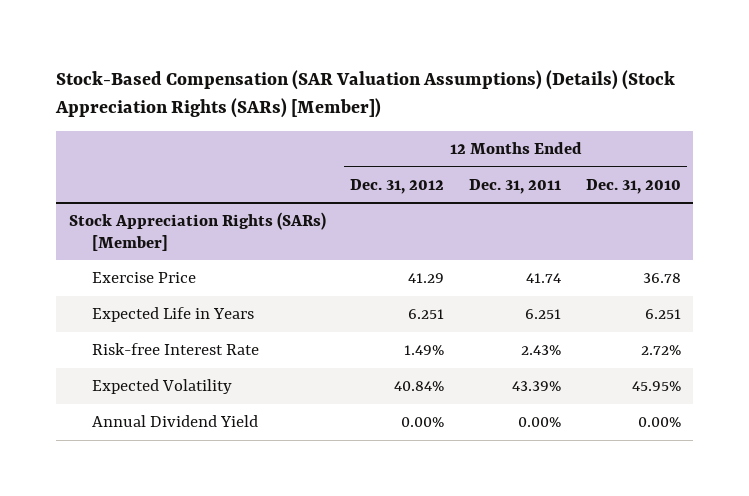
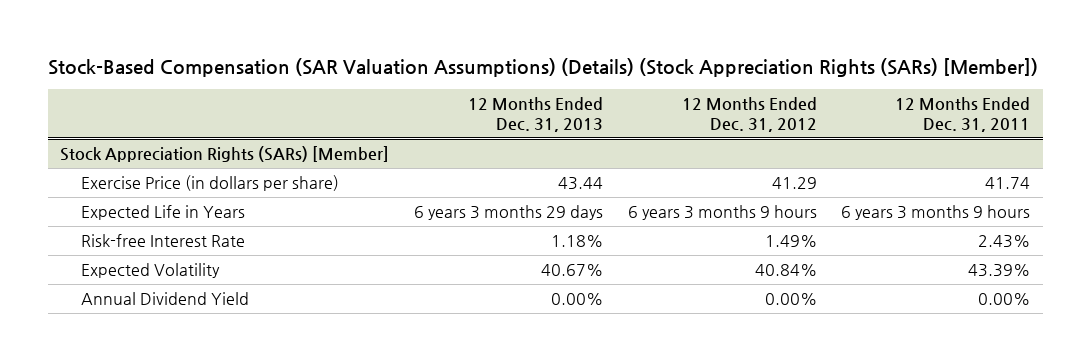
- | 12 Months Ended Dec. 31, 2012 | 12 Months Ended Dec. 31, 2011 | 12 Months Ended Dec. 31, 2010
+ | 12 Months Ended Dec. 31, 2013 | 12 Months Ended Dec. 31, 2012 | 12 Months Ended Dec. 31, 2011
@ Stock Appreciation Rights (SARs) [Member]
- Exercise Price | 41.29 | 41.74 | 36.78
- Expected Life in Years | 6.251 | 6.251 | 6.251
+ Exercise Price (in dollars per share) | 43.44 | 41.29 | 41.74
+ Expected Life in Years | 6 years 3 months 29 days | 6 years 3 months 9 hours | 6 years 3 months 9 hours

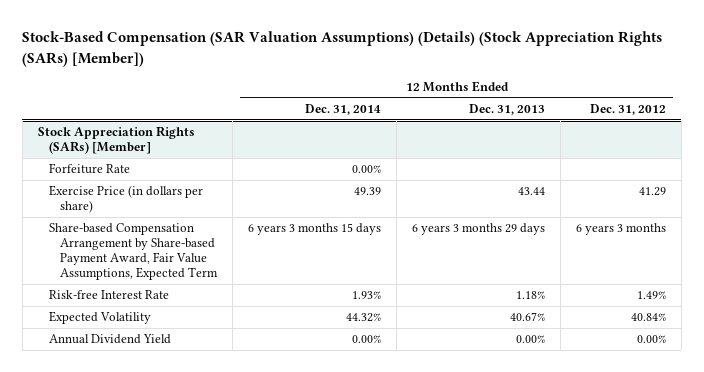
- | 12 Months Ended Dec. 31, 2013 | 12 Months Ended Dec. 31, 2012 | 12 Months Ended Dec. 31, 2011
+ | 12 Months Ended Dec. 31, 2014 | 12 Months Ended Dec. 31, 2013 | 12 Months Ended Dec. 31, 2012
@ Stock Appreciation Rights (SARs) [Member]
+ Forfeiture Rate | 0.00% | |
- Expected Life in Years | 6 years 3 months 29 days | 6 years 3 months 9 hours | 6 years 3 months 9 hours
+ Share-based Compensation Arrangement by Share-based Payment Award, Fair Value Assumptions, Expected Term | 6 years 3 months 15 days | 6 years 3 months 29 days | 6 years 3 months

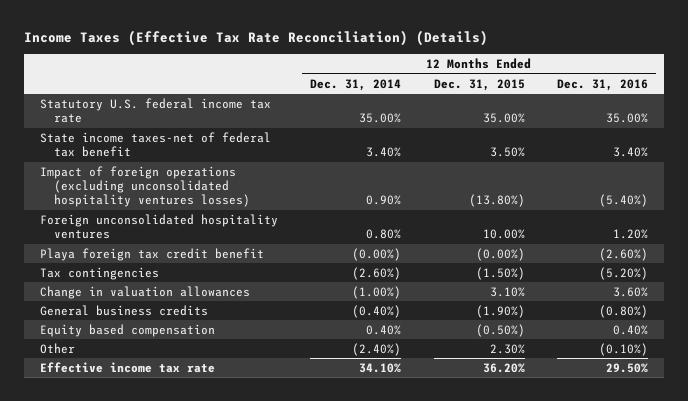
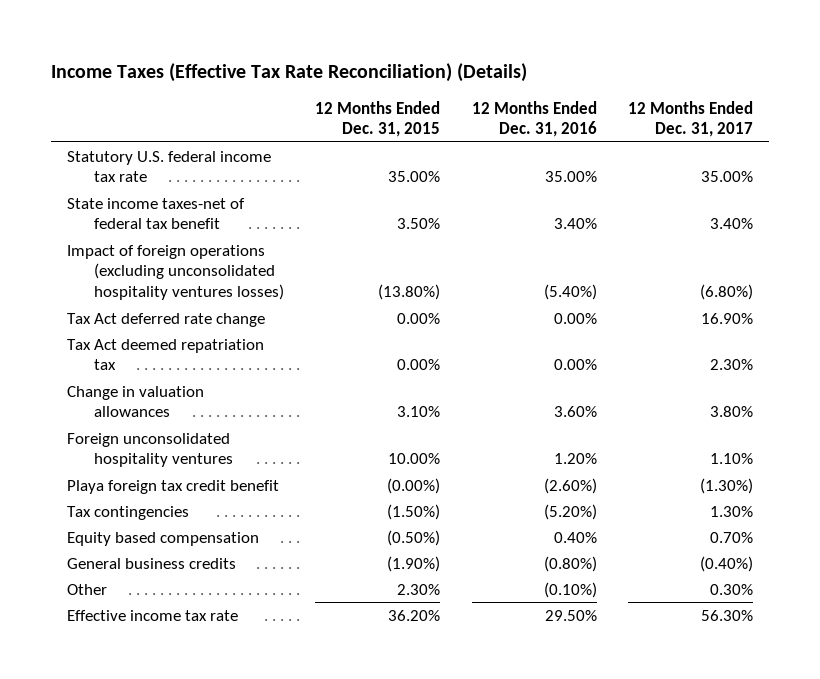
- | 12 Months Ended Dec. 31, 2014 | 12 Months Ended Dec. 31, 2015 | 12 Months Ended Dec. 31, 2016
+ | 12 Months Ended Dec. 31, 2015 | 12 Months Ended Dec. 31, 2016 | 12 Months Ended Dec. 31, 2017
+ Tax Act deferred rate change | 0.00% | 0.00% | 16.90%
+ Tax Act deemed repatriation tax | 0.00% | 0.00% | 2.30%
moved up: Change in valuation allowances | 3.10% | 3.60% | 3.80%
moved down: General business credits | (1.90%) | (0.80%) | (0.40%)

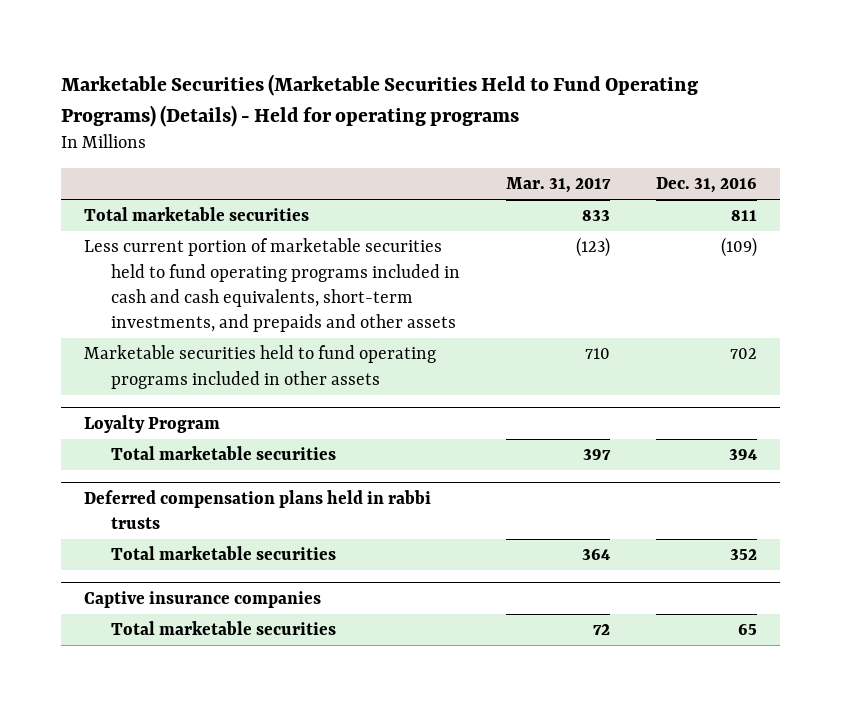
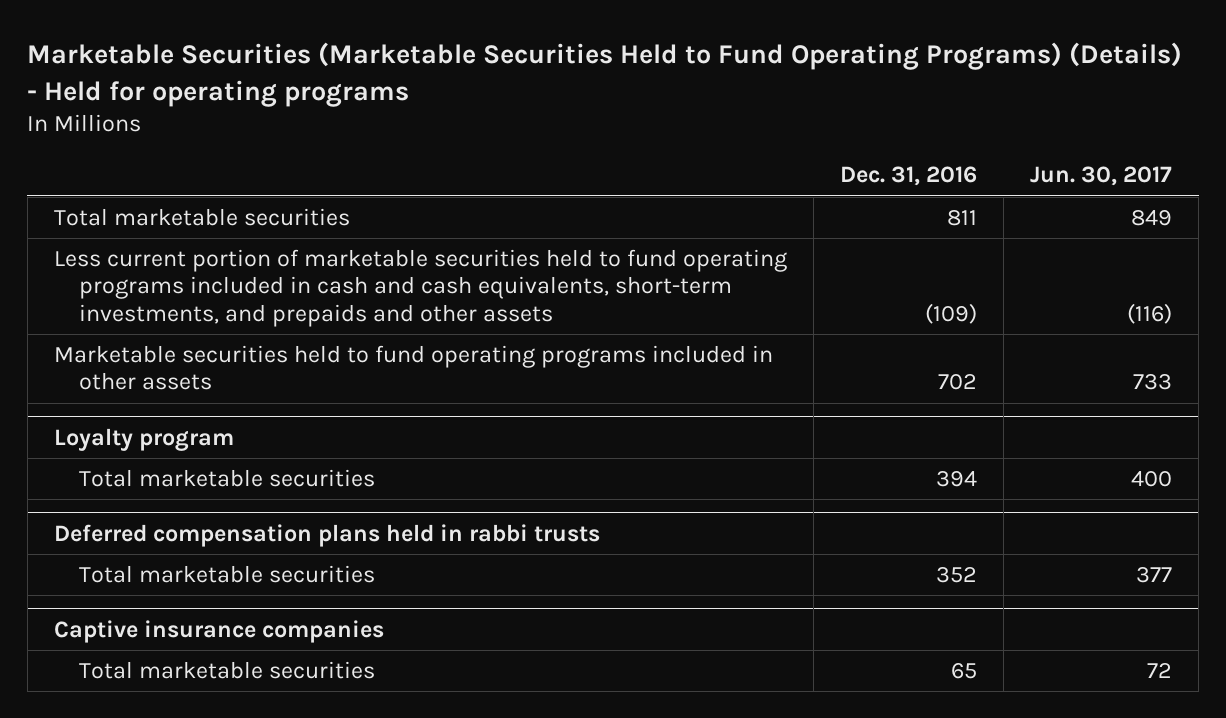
- | Mar. 31, 2017 | Dec. 31, 2016
+ | Dec. 31, 2016 | Jun. 30, 2017
- Loyalty Program
+ Loyalty program

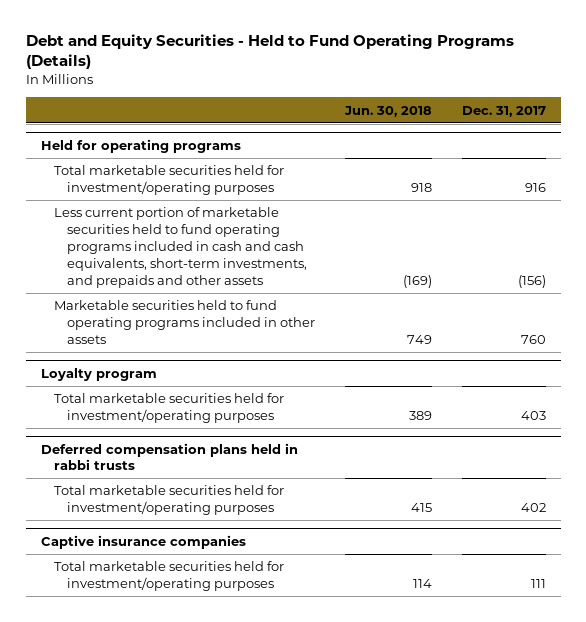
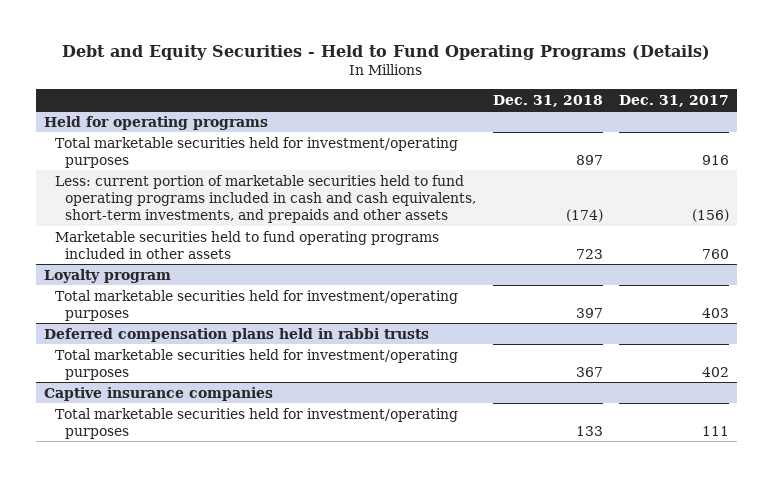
- | Jun. 30, 2018 | Dec. 31, 2017
+ | Dec. 31, 2018 | Dec. 31, 2017
@ Held for operating programs
- Less current portion of marketable securities held to fund operating programs included in cash and cash equivalents, short-term investments, and prepaids and other assets | (169) | (156)
+ Less: current portion of marketable securities held to fund operating programs included in cash and cash equivalents, short-term investments, and prepaids and other assets | (174) | (156)

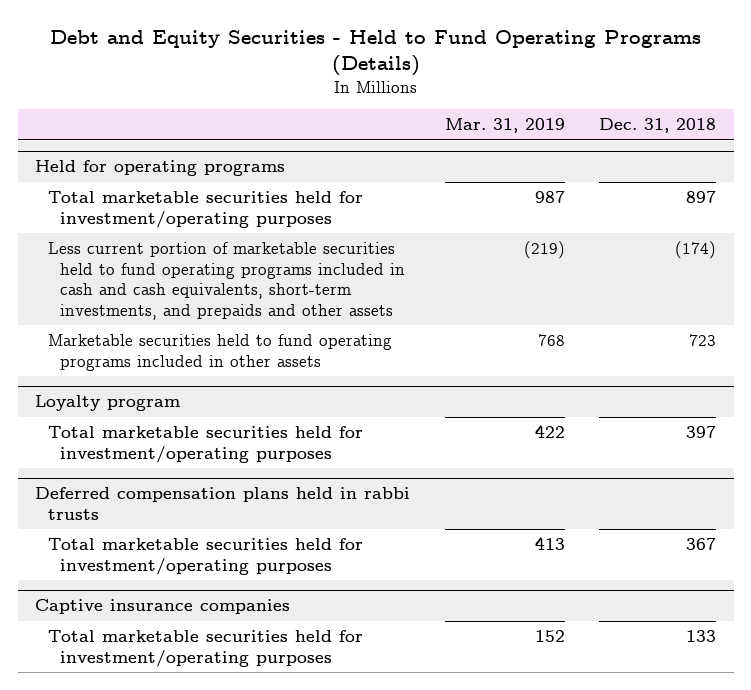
- | Dec. 31, 2018 | Dec. 31, 2017
+ | Mar. 31, 2019 | Dec. 31, 2018
@ Held for operating programs
- Less: current portion of marketable securities held to fund operating programs included in cash and cash equivalents, short-term investments, and prepaids and other assets | (174) | (156)
+ Less current portion of marketable securities held to fund operating programs included in cash and cash equivalents, short-term investments, and prepaids and other assets | (219) | (174)

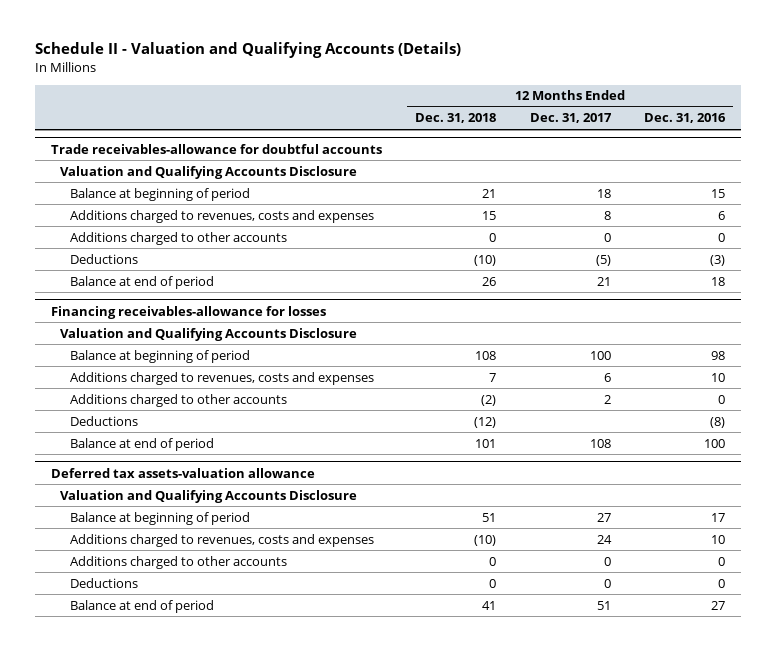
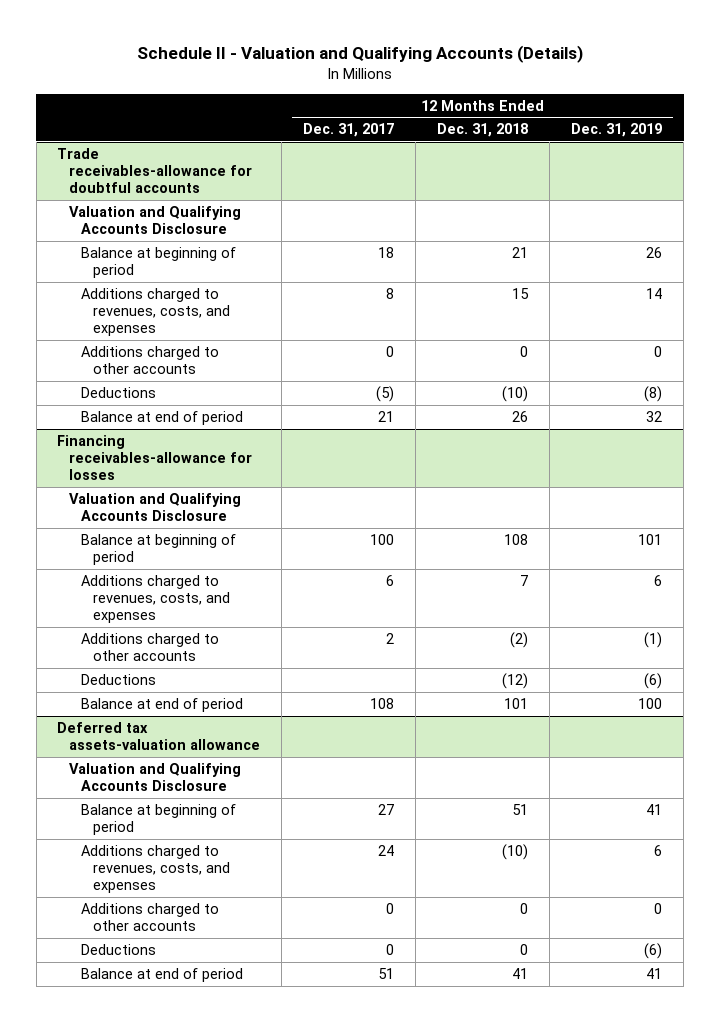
- | 12 Months Ended Dec. 31, 2018 | 12 Months Ended Dec. 31, 2017 | 12 Months Ended Dec. 31, 2016
+ | 12 Months Ended Dec. 31, 2017 | 12 Months Ended Dec. 31, 2018 | 12 Months Ended Dec. 31, 2019
@ Trade receivables-allowance for doubtful accounts
- Additions charged to revenues, costs and expenses | 15 | 8 | 6
+ Additions charged to revenues, costs, and expenses | 8 | 15 | 14
@ Financing receivables-allowance for losses
- Additions charged to revenues, costs and expenses | 7 | 6 | 10
+ Additions charged to revenues, costs, and expenses | 6 | 7 | 6
@ Deferred tax assets-valuation allowance
- Additions charged to revenues, costs and expenses | (10) | 24 | 10
+ Additions charged to revenues, costs, and expenses | 24 | (10) | 6

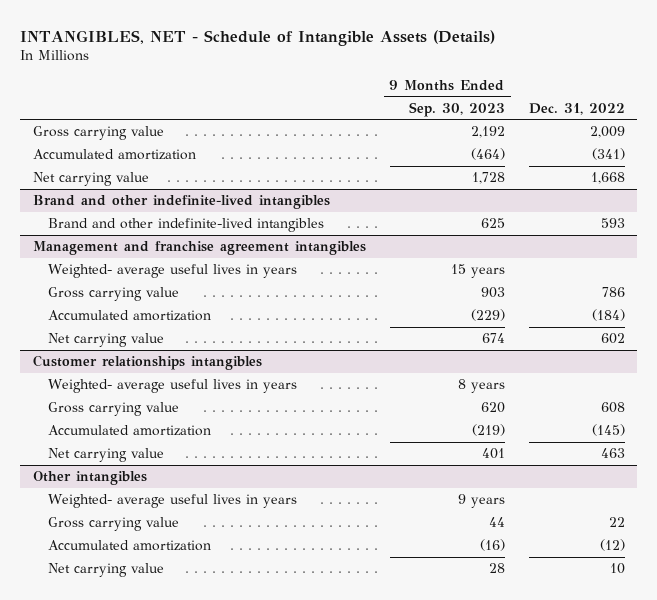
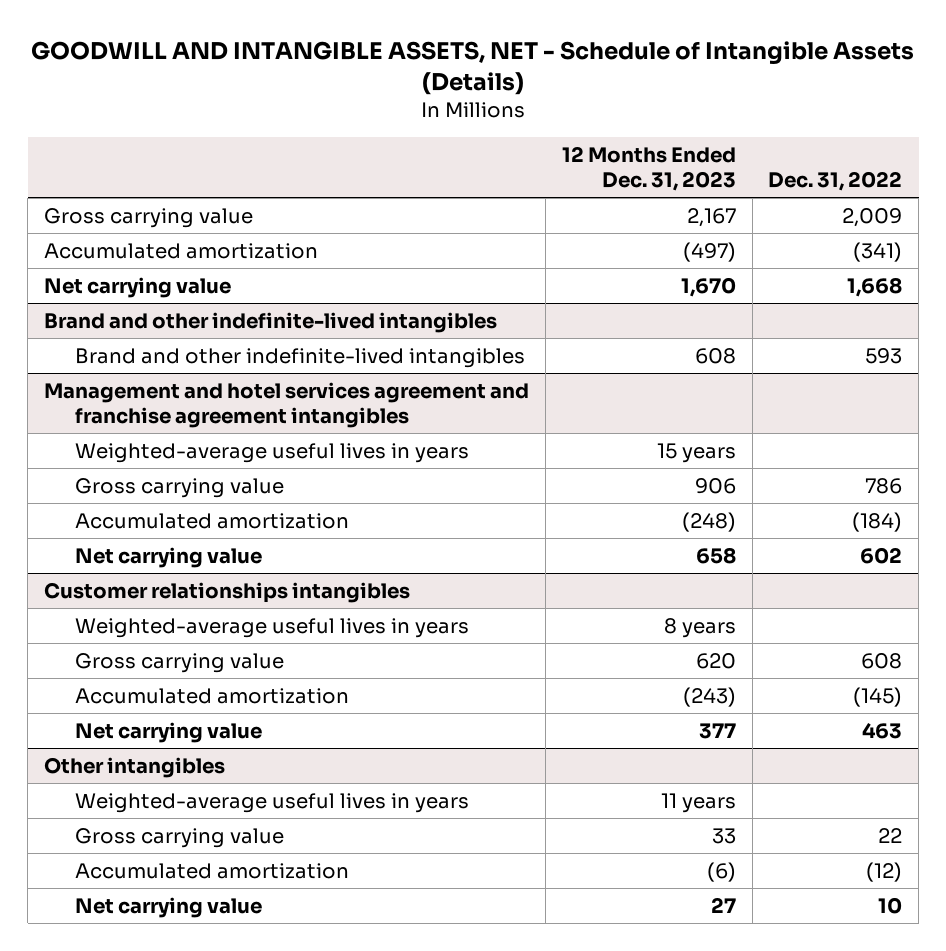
- INTANGIBLES, NET - Schedule of Intangible Assets (Details)
+ GOODWILL AND INTANGIBLE ASSETS, NET - Schedule of Intangible Assets (Details)
- | 9 Months Ended Sep. 30, 2023 | Dec. 31, 2022
+ | 12 Months Ended Dec. 31, 2023 | Dec. 31, 2022
- Management and franchise agreement intangibles
- Weighted- average useful lives in years | 15 years |
+ Management and hotel services agreement and franchise agreement intangibles
+ Weighted-average useful lives in years | 15 years |
@ Customer relationships intangibles
- Weighted- average useful lives in years | 8 years |
+ Weighted-average useful lives in years | 8 years |
@ Other intangibles
- Weighted- average useful lives in years | 9 years |
+ Weighted-average useful lives in years | 11 years |

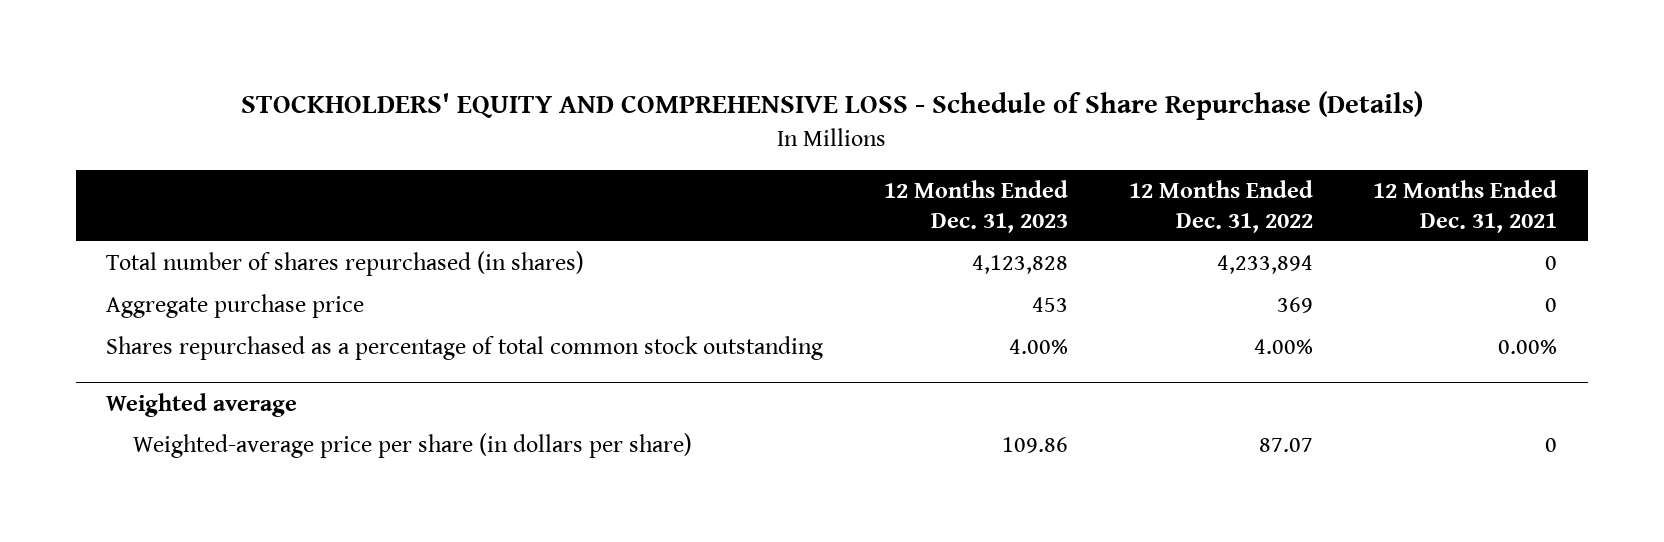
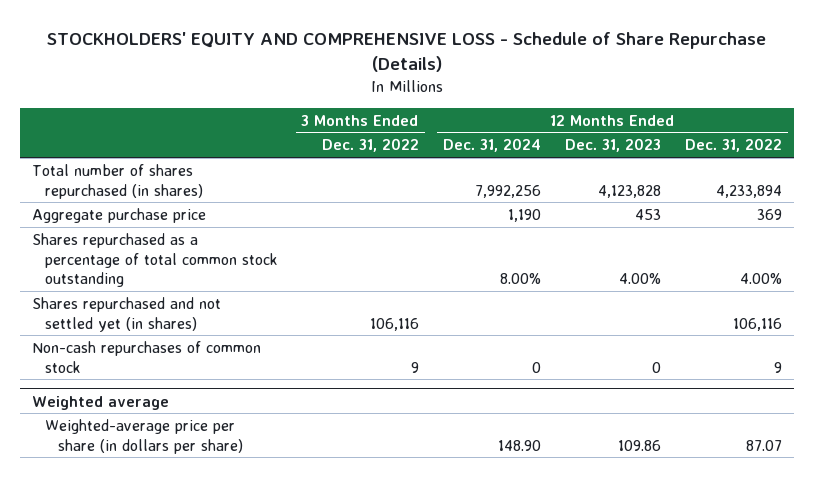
- | 12 Months Ended Dec. 31, 2023 | 12 Months Ended Dec. 31, 2022 | 12 Months Ended Dec. 31, 2021
+ | 3 Months Ended Dec. 31, 2022 | 12 Months Ended Dec. 31, 2024 | 12 Months Ended Dec. 31, 2023 | 12 Months Ended Dec. 31, 2022
+ Shares repurchased and not settled yet (in shares) | 106,116 | | | 106,116
+ Non-cash repurchases of common stock | 9 | 0 | 0 | 9

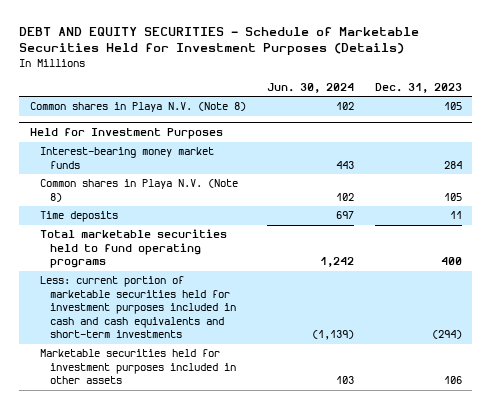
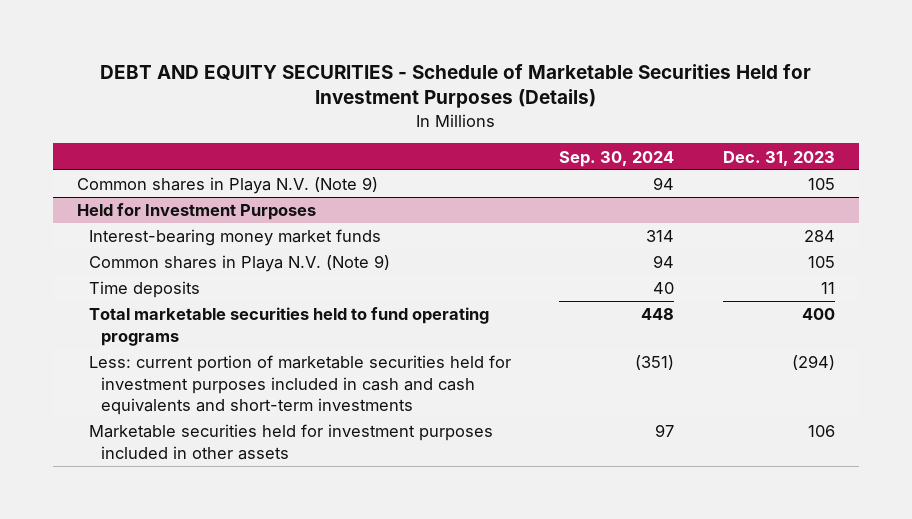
- | Jun. 30, 2024 | Dec. 31, 2023
+ | Sep. 30, 2024 | Dec. 31, 2023
- Common shares in Playa N.V. (Note 8) | 102 | 105
+ Common shares in Playa N.V. (Note 9) | 94 | 105
@ Held for Investment Purposes
- Common shares in Playa N.V. (Note 8) | 102 | 105
+ Common shares in Playa N.V. (Note 9) | 94 | 105

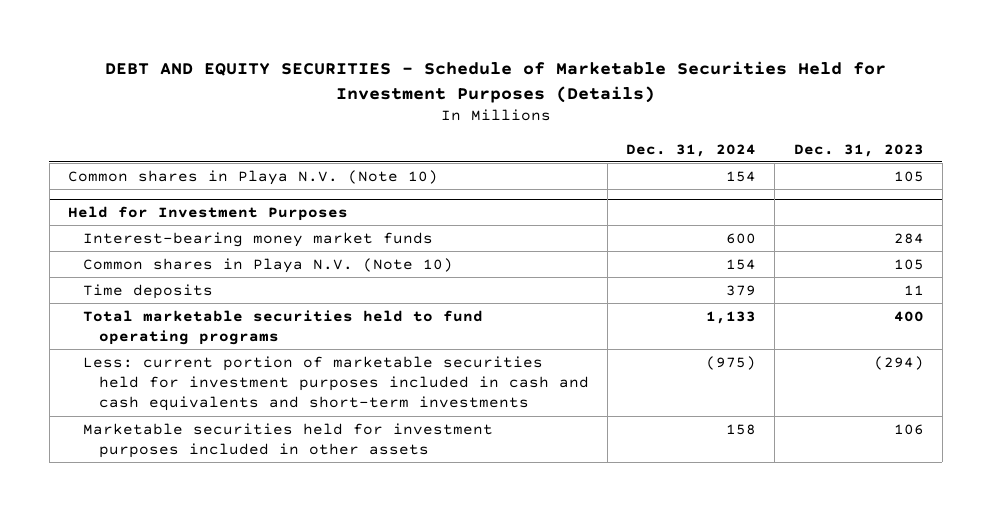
- | Sep. 30, 2024 | Dec. 31, 2023
+ | Dec. 31, 2024 | Dec. 31, 2023
- Common shares in Playa N.V. (Note 9) | 94 | 105
+ Common shares in Playa N.V. (Note 10) | 154 | 105
@ Held for Investment Purposes
- Common shares in Playa N.V. (Note 9) | 94 | 105
+ Common shares in Playa N.V. (Note 10) | 154 | 105

